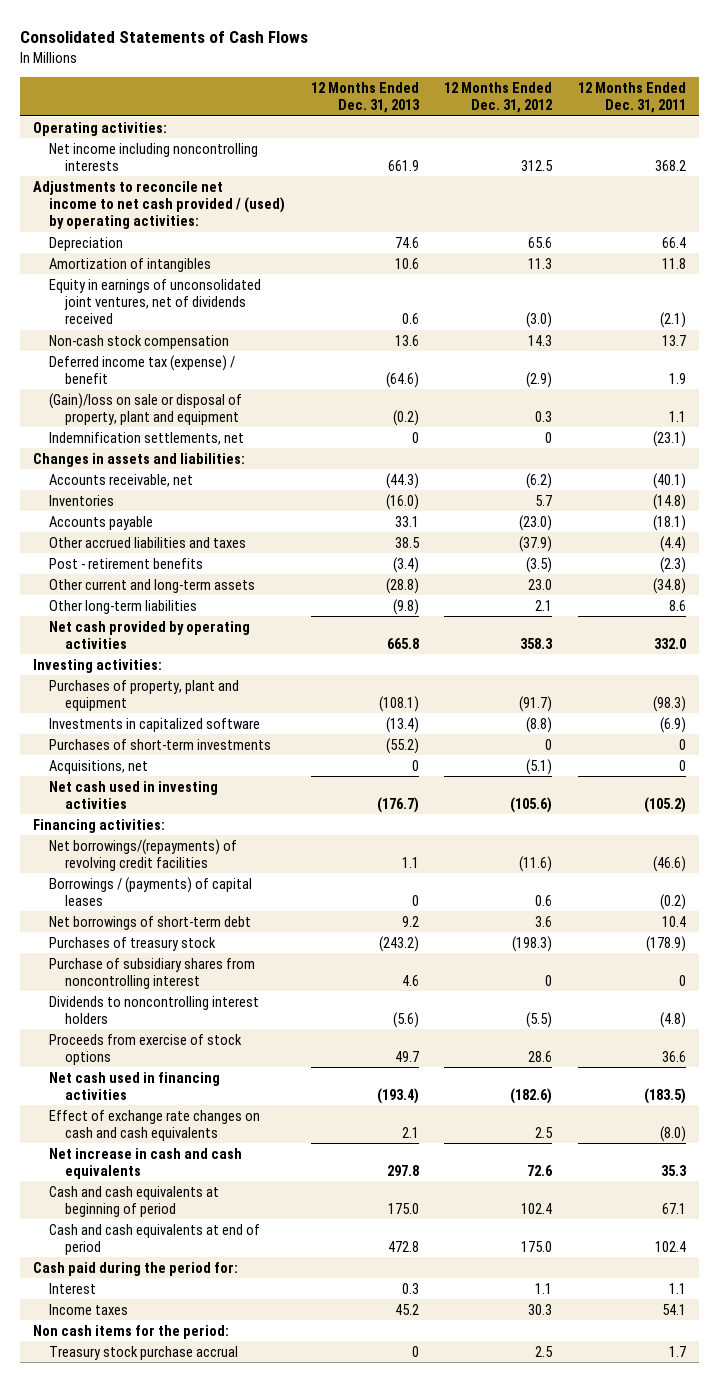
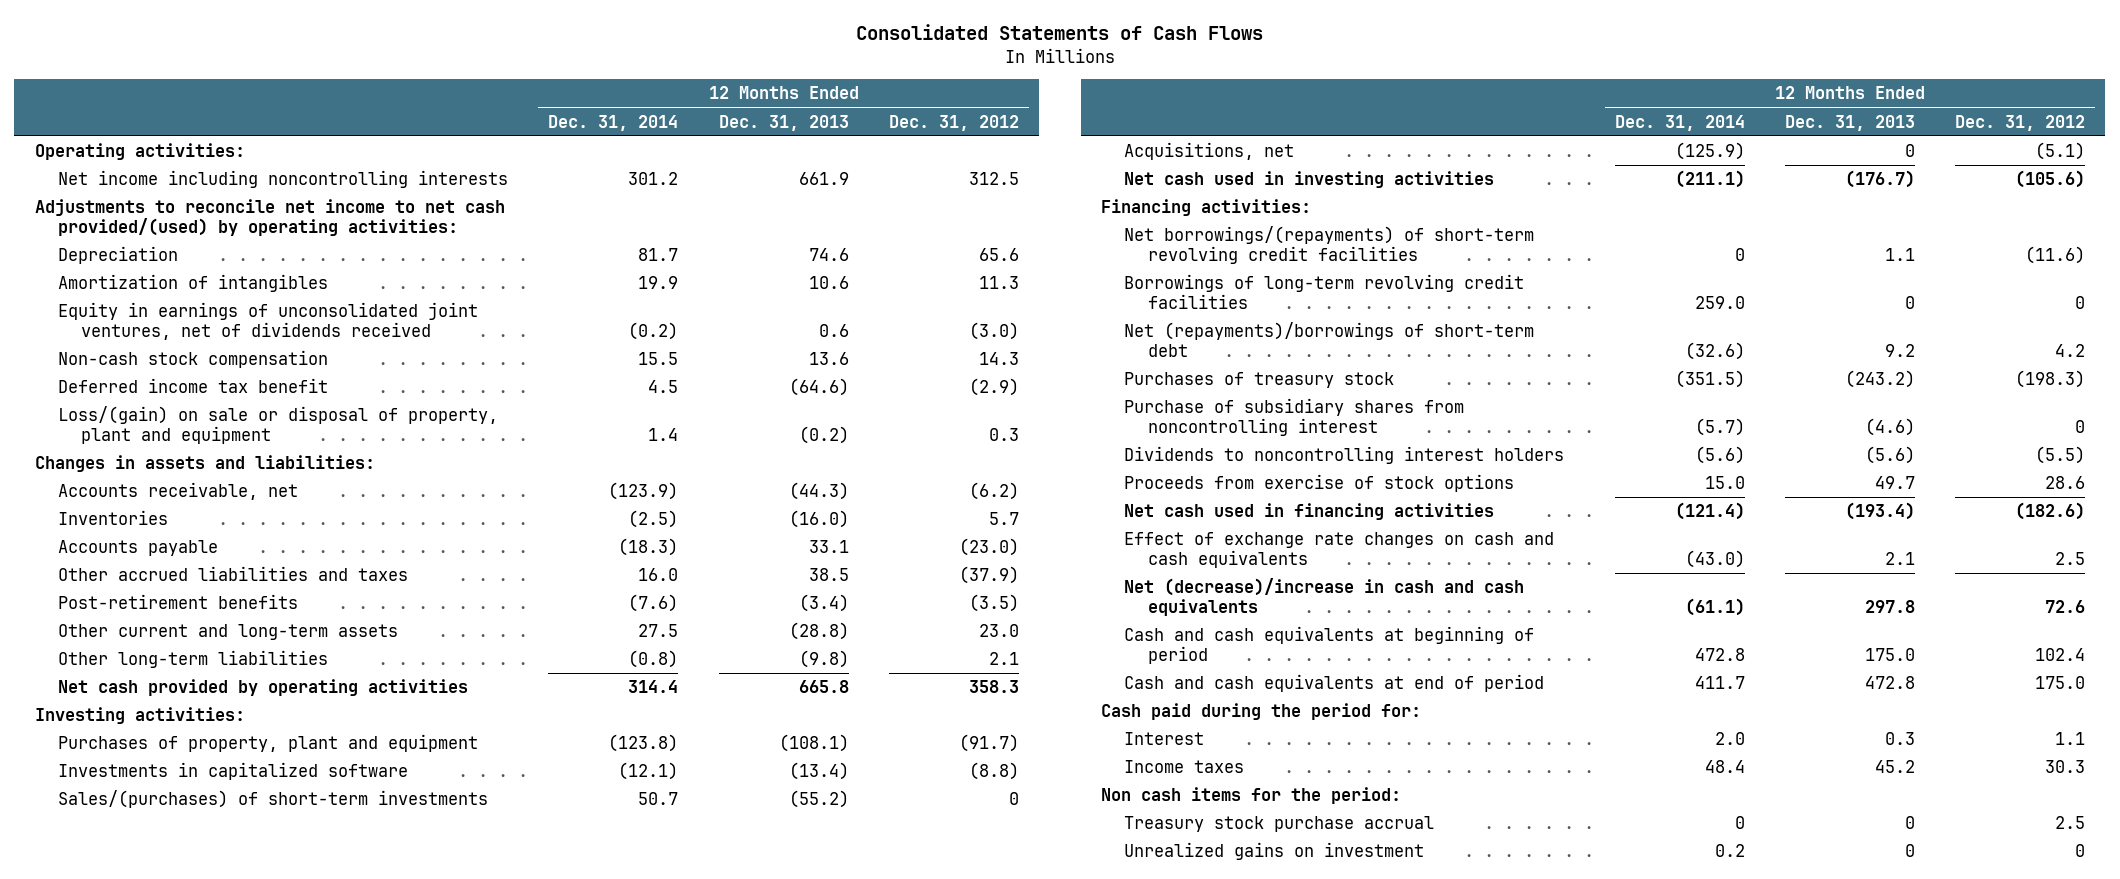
- | 12 Months Ended Dec. 31, 2013 | 12 Months Ended Dec. 31, 2012 | 12 Months Ended Dec. 31, 2011
+ | 12 Months Ended Dec. 31, 2014 | 12 Months Ended Dec. 31, 2013 | 12 Months Ended Dec. 31, 2012
- Adjustments to reconcile net income to net cash provided / (used) by operating activities:
+ Adjustments to reconcile net income to net cash provided/(used) by operating activities:
- Deferred income tax (expense) / benefit | (64.6) | (2.9) | 1.9
- (Gain)/loss on sale or disposal of property, plant and equipment | (0.2) | 0.3 | 1.1
- Indemnification settlements, net | 0 | 0 | (23.1)
+ Deferred income tax benefit | 4.5 | (64.6) | (2.9)
+ Loss/(gain) on sale or disposal of property, plant and equipment | 1.4 | (0.2) | 0.3
- Post - retirement benefits | (3.4) | (3.5) | (2.3)
+ Post-retirement benefits | (7.6) | (3.4) | (3.5)
- Purchases of short-term investments | (55.2) | 0 | 0
+ Sales/(purchases) of short-term investments | 50.7 | (55.2) | 0
- Net borrowings/(repayments) of revolving credit facilities | 1.1 | (11.6) | (46.6)
- Borrowings / (payments) of capital leases | 0 | 0.6 | (0.2)
- Net borrowings of short-term debt | 9.2 | 3.6 | 10.4
+ Net borrowings/(repayments) of short-term revolving credit facilities | 0 | 1.1 | (11.6)
+ Borrowings of long-term revolving credit facilities | 259.0 | 0 | 0
+ Net (repayments)/borrowings of short-term debt | (32.6) | 9.2 | 4.2
- Purchase of subsidiary shares from noncontrolling interest | 4.6 | 0 | 0
+ Purchase of subsidiary shares from noncontrolling interest | (5.7) | (4.6) | 0
- Net increase in cash and cash equivalents | 297.8 | 72.6 | 35.3
+ Net (decrease)/increase in cash and cash equivalents | (61.1) | 297.8 | 72.6
+ Unrealized gains on investment | 0.2 | 0 | 0

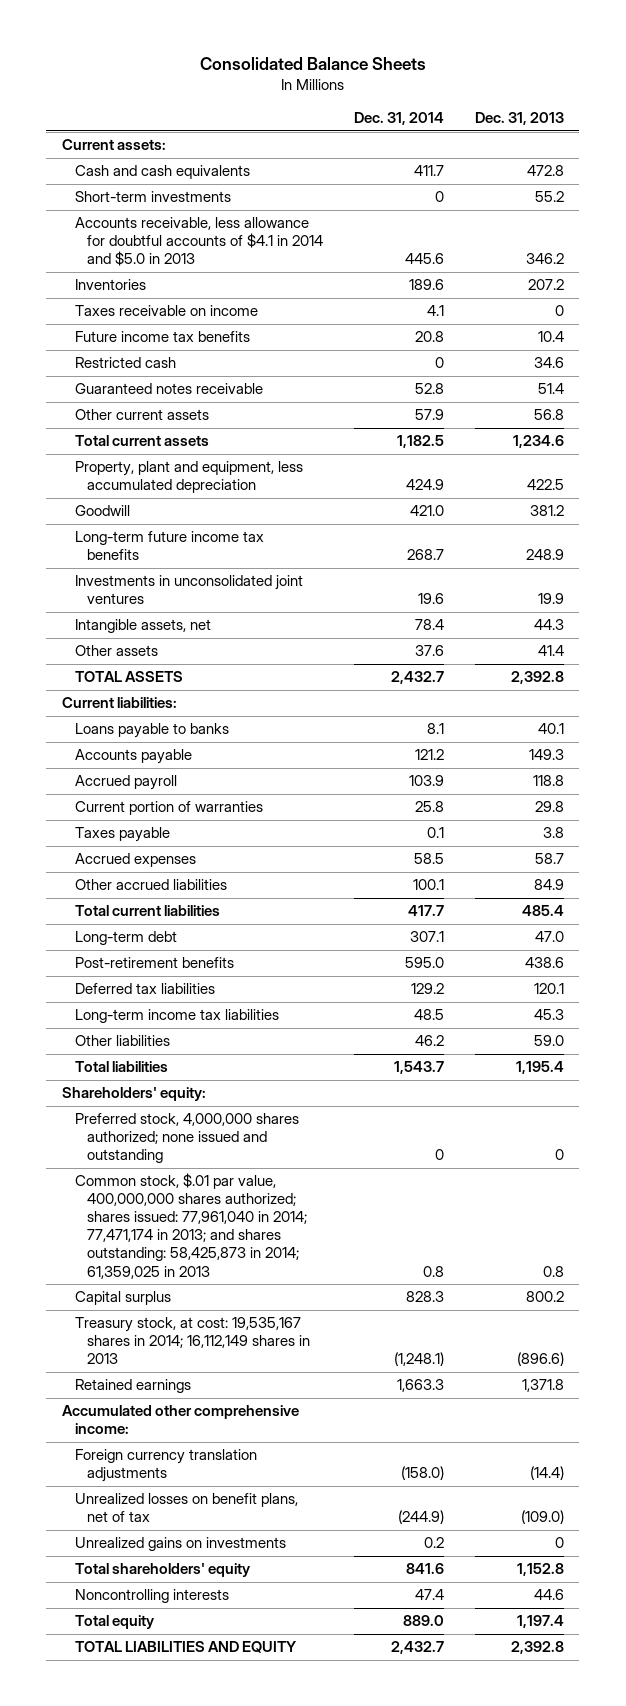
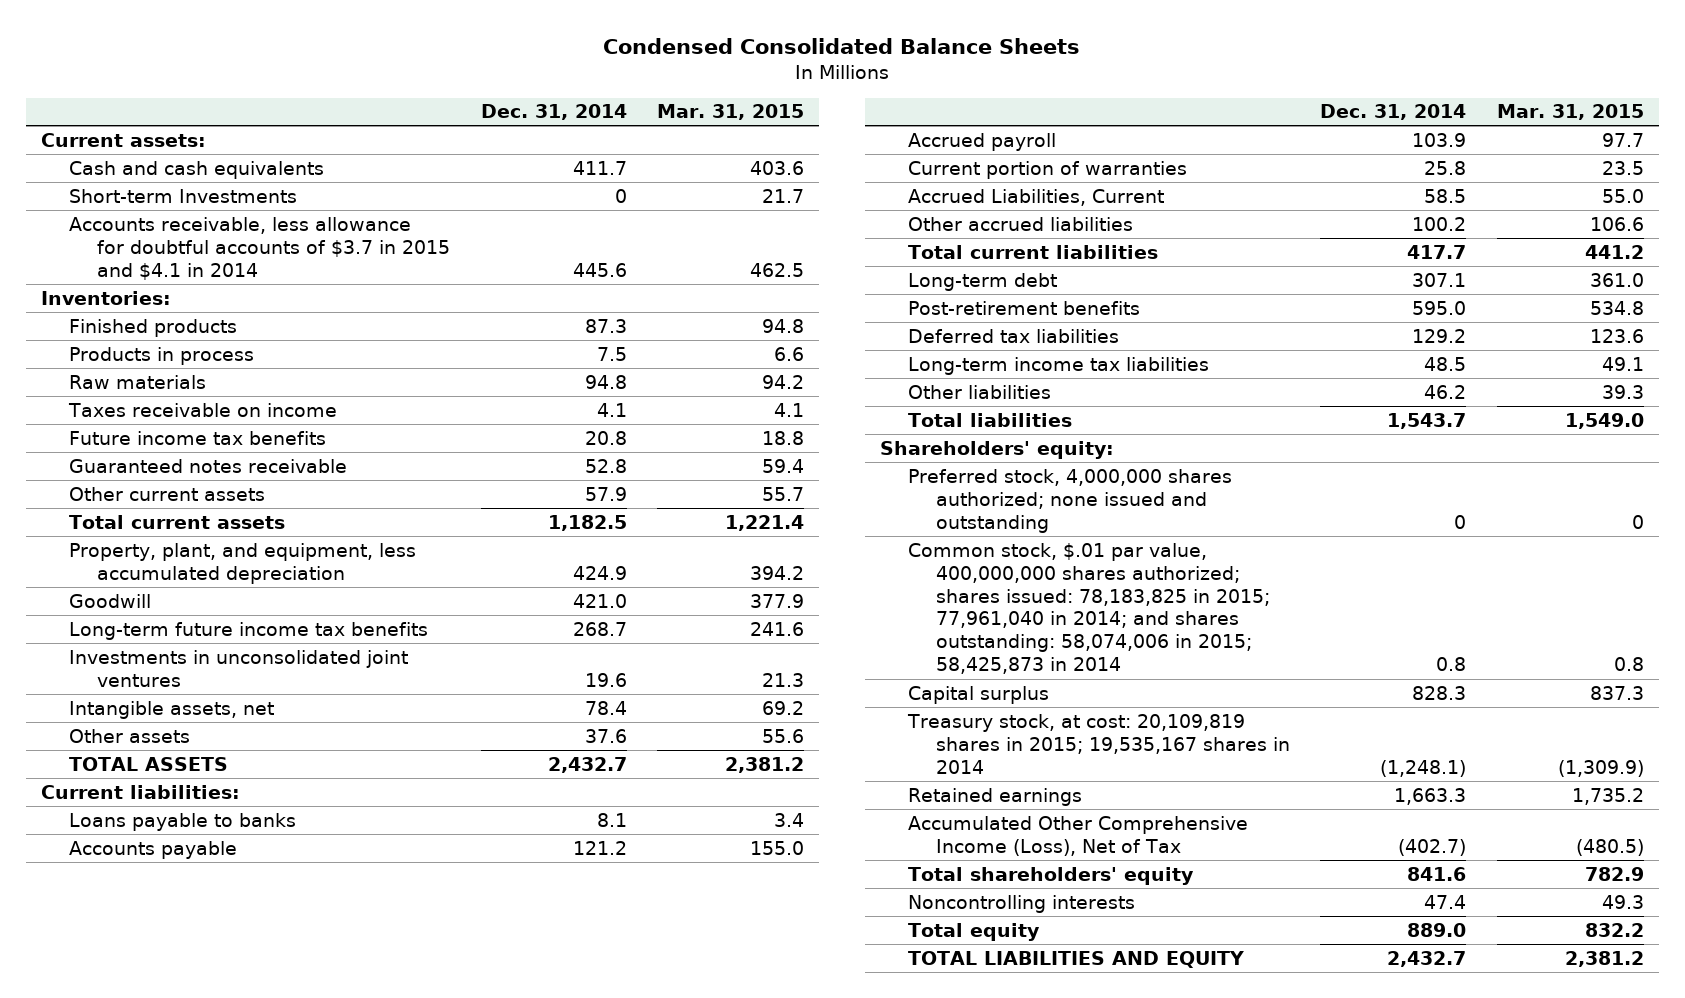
- Consolidated Balance Sheets
+ Condensed Consolidated Balance Sheets
- | Dec. 31, 2014 | Dec. 31, 2013
+ | Dec. 31, 2014 | Mar. 31, 2015
- Short-term investments | 0 | 55.2
- Accounts receivable, less allowance for doubtful accounts of $4.1 in 2014 and $5.0 in 2013 | 445.6 | 346.2
- Inventories | 189.6 | 207.2
+ Short-term Investments | 0 | 21.7
+ Accounts receivable, less allowance for doubtful accounts of $3.7 in 2015 and $4.1 in 2014 | 445.6 | 462.5
+ Inventories:
+ Finished products | 87.3 | 94.8
+ Products in process | 7.5 | 6.6
+ Raw materials | 94.8 | 94.2
- Restricted cash | 0 | 34.6
- Property, plant and equipment, less accumulated depreciation | 424.9 | 422.5
+ Property, plant, and equipment, less accumulated depreciation | 424.9 | 394.2
- Taxes payable | 0.1 | 3.8
- Accrued expenses | 58.5 | 58.7
- Other accrued liabilities | 100.1 | 84.9
+ Accrued Liabilities, Current | 58.5 | 55.0
+ Other accrued liabilities | 100.2 | 106.6
- Common stock, $.01 par value, 400,000,000 shares authorized; shares issued: 77,961,040 in 2014; 77,471,174 in 2013; and shares outstanding: 58,425,873 in 2014; 61,359,025 in 2013 | 0.8 | 0.8
+ Common stock, $.01 par value, 400,000,000 shares authorized; shares issued: 78,183,825 in 2015; 77,961,040 in 2014; and shares outstanding: 58,074,006 in 2015; 58,425,873 in 2014 | 0.8 | 0.8
- Treasury stock, at cost: 19,535,167 shares in 2014; 16,112,149 shares in 2013 | (1,248.1) | (896.6)
+ Treasury stock, at cost: 20,109,819 shares in 2015; 19,535,167 shares in 2014 | (1,248.1) | (1,309.9)
- Accumulated other comprehensive income:
- Foreign currency translation adjustments | (158.0) | (14.4)
- Unrealized losses on benefit plans, net of tax | (244.9) | (109.0)
- Unrealized gains on investments | 0.2 | 0
+ Accumulated Other Comprehensive Income (Loss), Net of Tax | (402.7) | (480.5)

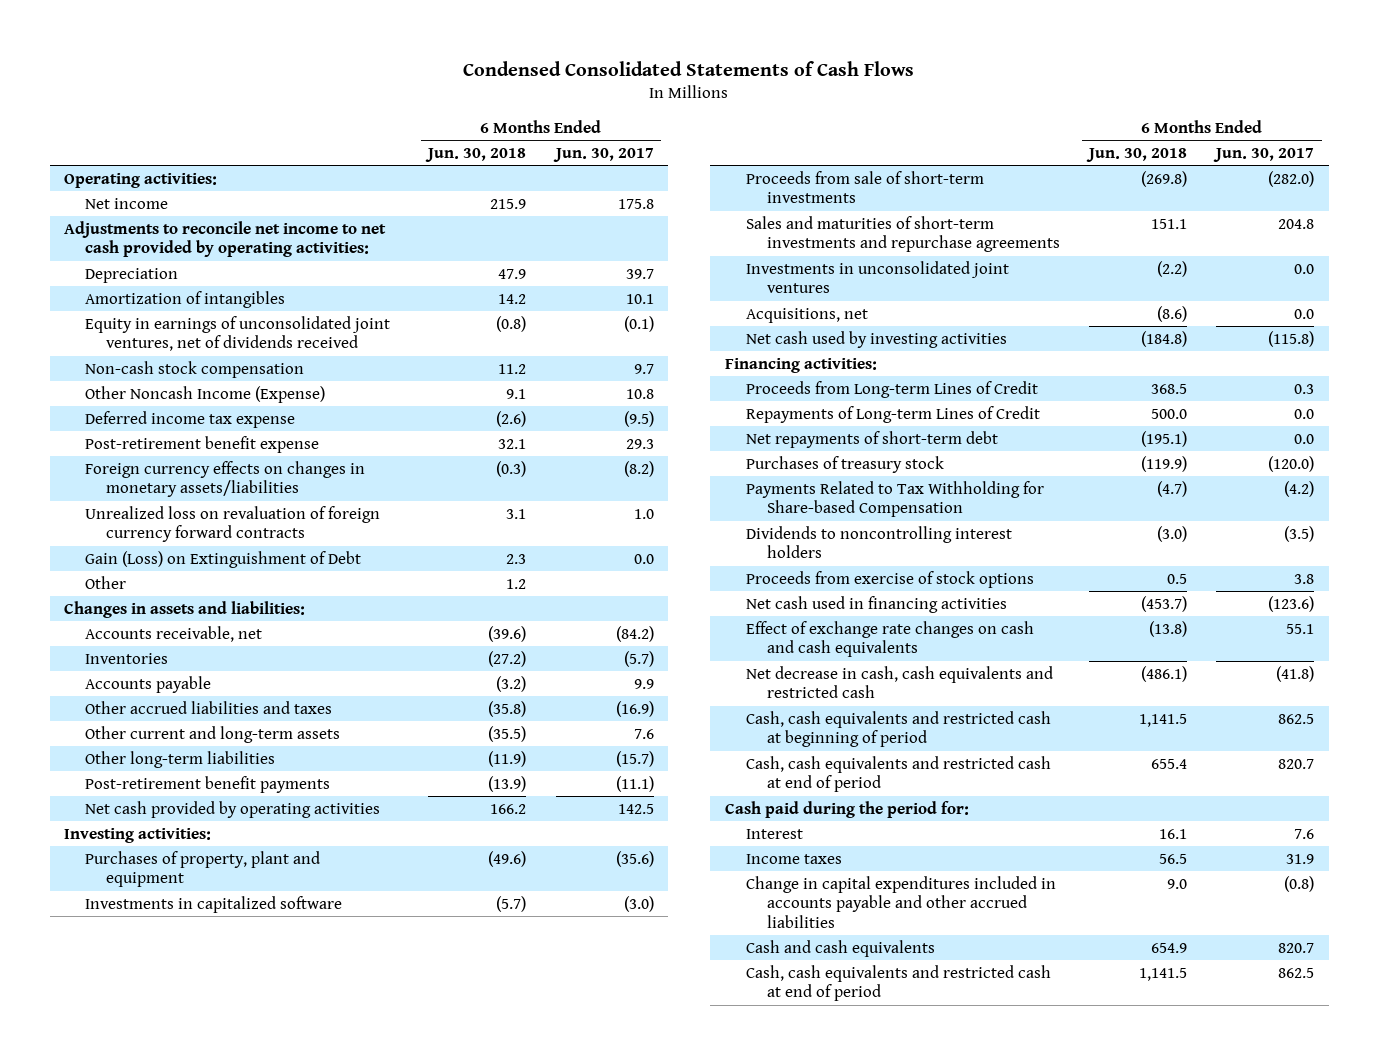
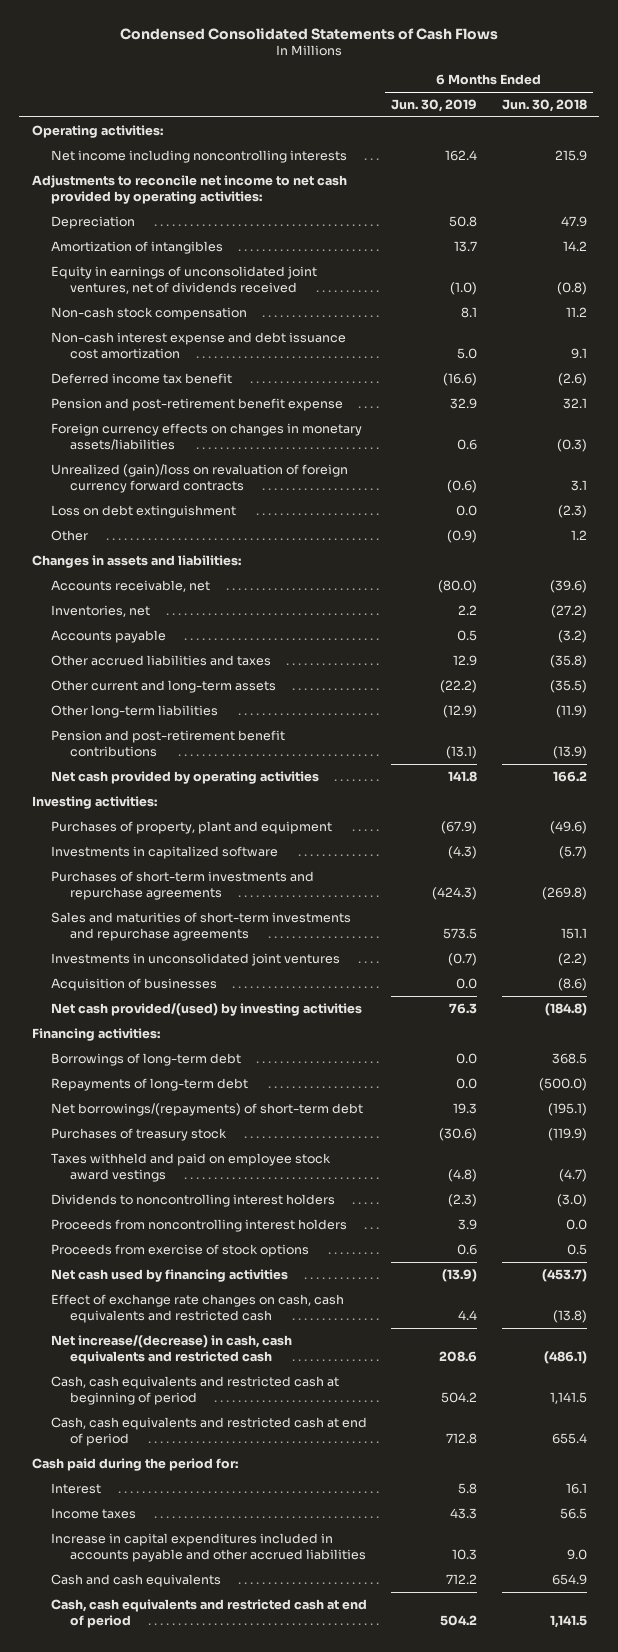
- | 6 Months Ended Jun. 30, 2018 | 6 Months Ended Jun. 30, 2017
+ | 6 Months Ended Jun. 30, 2019 | 6 Months Ended Jun. 30, 2018
- Net income | 215.9 | 175.8
+ Net income including noncontrolling interests | 162.4 | 215.9
- Other Noncash Income (Expense) | 9.1 | 10.8
- Deferred income tax expense | (2.6) | (9.5)
- Post-retirement benefit expense | 32.1 | 29.3
+ Non-cash interest expense and debt issuance cost amortization | 5.0 | 9.1
+ Deferred income tax benefit | (16.6) | (2.6)
+ Pension and post-retirement benefit expense | 32.9 | 32.1
- Unrealized loss on revaluation of foreign currency forward contracts | 3.1 | 1.0
- Gain (Loss) on Extinguishment of Debt | 2.3 | 0.0
+ Unrealized (gain)/loss on revaluation of foreign currency forward contracts | (0.6) | 3.1
+ Loss on debt extinguishment | 0.0 | (2.3)
- Inventories | (27.2) | (5.7)
+ Inventories, net | 2.2 | (27.2)
- Post-retirement benefit payments | (13.9) | (11.1)
+ Pension and post-retirement benefit contributions | (13.1) | (13.9)
- Proceeds from sale of short-term investments | (269.8) | (282.0)
+ Purchases of short-term investments and repurchase agreements | (424.3) | (269.8)
- Acquisitions, net | (8.6) | 0.0
- Net cash used by investing activities | (184.8) | (115.8)
+ Acquisition of businesses | 0.0 | (8.6)
+ Net cash provided/(used) by investing activities | 76.3 | (184.8)
- Proceeds from Long-term Lines of Credit | 368.5 | 0.3
- Repayments of Long-term Lines of Credit | 500.0 | 0.0
- Net repayments of short-term debt | (195.1) | 0.0
+ Borrowings of long-term debt | 0.0 | 368.5
+ Repayments of long-term debt | 0.0 | (500.0)
+ Net borrowings/(repayments) of short-term debt | 19.3 | (195.1)
- Payments Related to Tax Withholding for Share-based Compensation | (4.7) | (4.2)
+ Taxes withheld and paid on employee stock award vestings | (4.8) | (4.7)
+ Proceeds from noncontrolling interest holders | 3.9 | 0.0
- Net cash used in financing activities | (453.7) | (123.6)
- Effect of exchange rate changes on cash and cash equivalents | (13.8) | 55.1
- Net decrease in cash, cash equivalents and restricted cash | (486.1) | (41.8)
+ Net cash used by financing activities | (13.9) | (453.7)
+ Effect of exchange rate changes on cash, cash equivalents and restricted cash | 4.4 | (13.8)
+ Net increase/(decrease) in cash, cash equivalents and restricted cash | 208.6 | (486.1)
- Change in capital expenditures included in accounts payable and other accrued liabilities | 9.0 | (0.8)
+ Increase in capital expenditures included in accounts payable and other accrued liabilities | 10.3 | 9.0

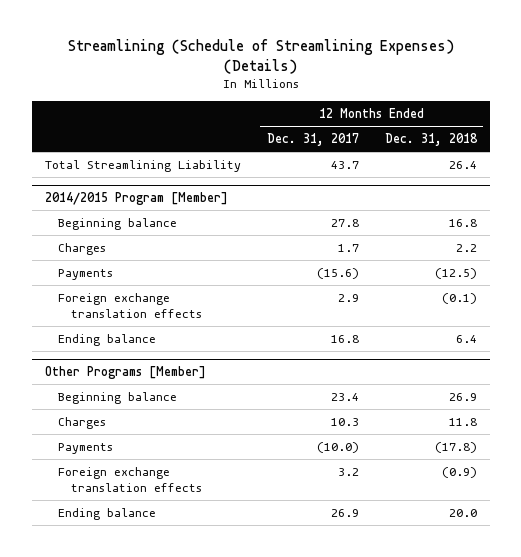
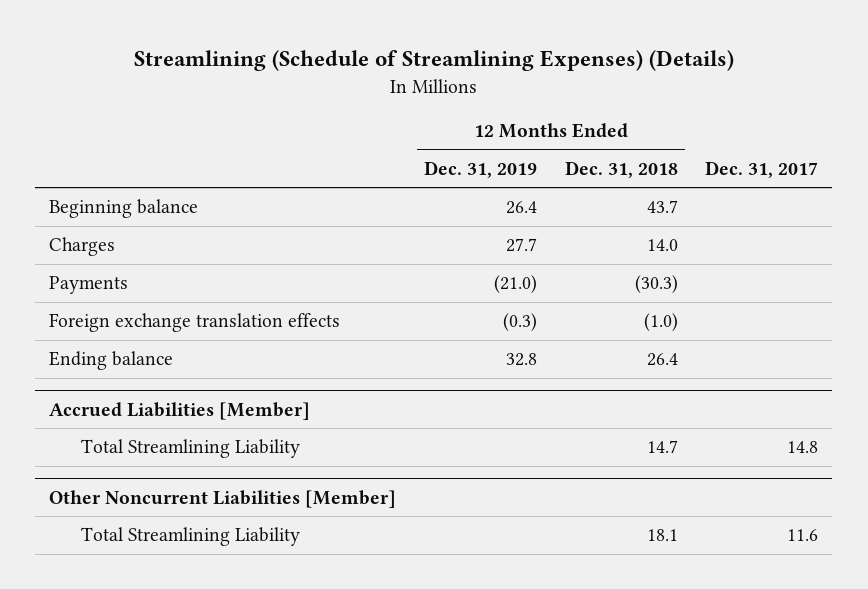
- | 12 Months Ended Dec. 31, 2017 | 12 Months Ended Dec. 31, 2018
+ | 12 Months Ended Dec. 31, 2019 | 12 Months Ended Dec. 31, 2018 | Dec. 31, 2017
- Total Streamlining Liability | 43.7 | 26.4
- 2014/2015 Program [Member]
- Beginning balance | 27.8 | 16.8
- Charges | 1.7 | 2.2
- Payments | (15.6) | (12.5)
- Foreign exchange translation effects | 2.9 | (0.1)
- Ending balance | 16.8 | 6.4
- Other Programs [Member]
- Beginning balance | 23.4 | 26.9
- Charges | 10.3 | 11.8
- Payments | (10.0) | (17.8)
- Foreign exchange translation effects | 3.2 | (0.9)
- Ending balance | 26.9 | 20.0
+ Beginning balance | 26.4 | 43.7 |
+ Charges | 27.7 | 14.0 |
+ Payments | (21.0) | (30.3) |
+ Foreign exchange translation effects | (0.3) | (1.0) |
+ Ending balance | 32.8 | 26.4 |
+ Accrued Liabilities [Member]
+ Total Streamlining Liability | | 14.7 | 14.8
+ Other Noncurrent Liabilities [Member]
+ Total Streamlining Liability | | 18.1 | 11.6

